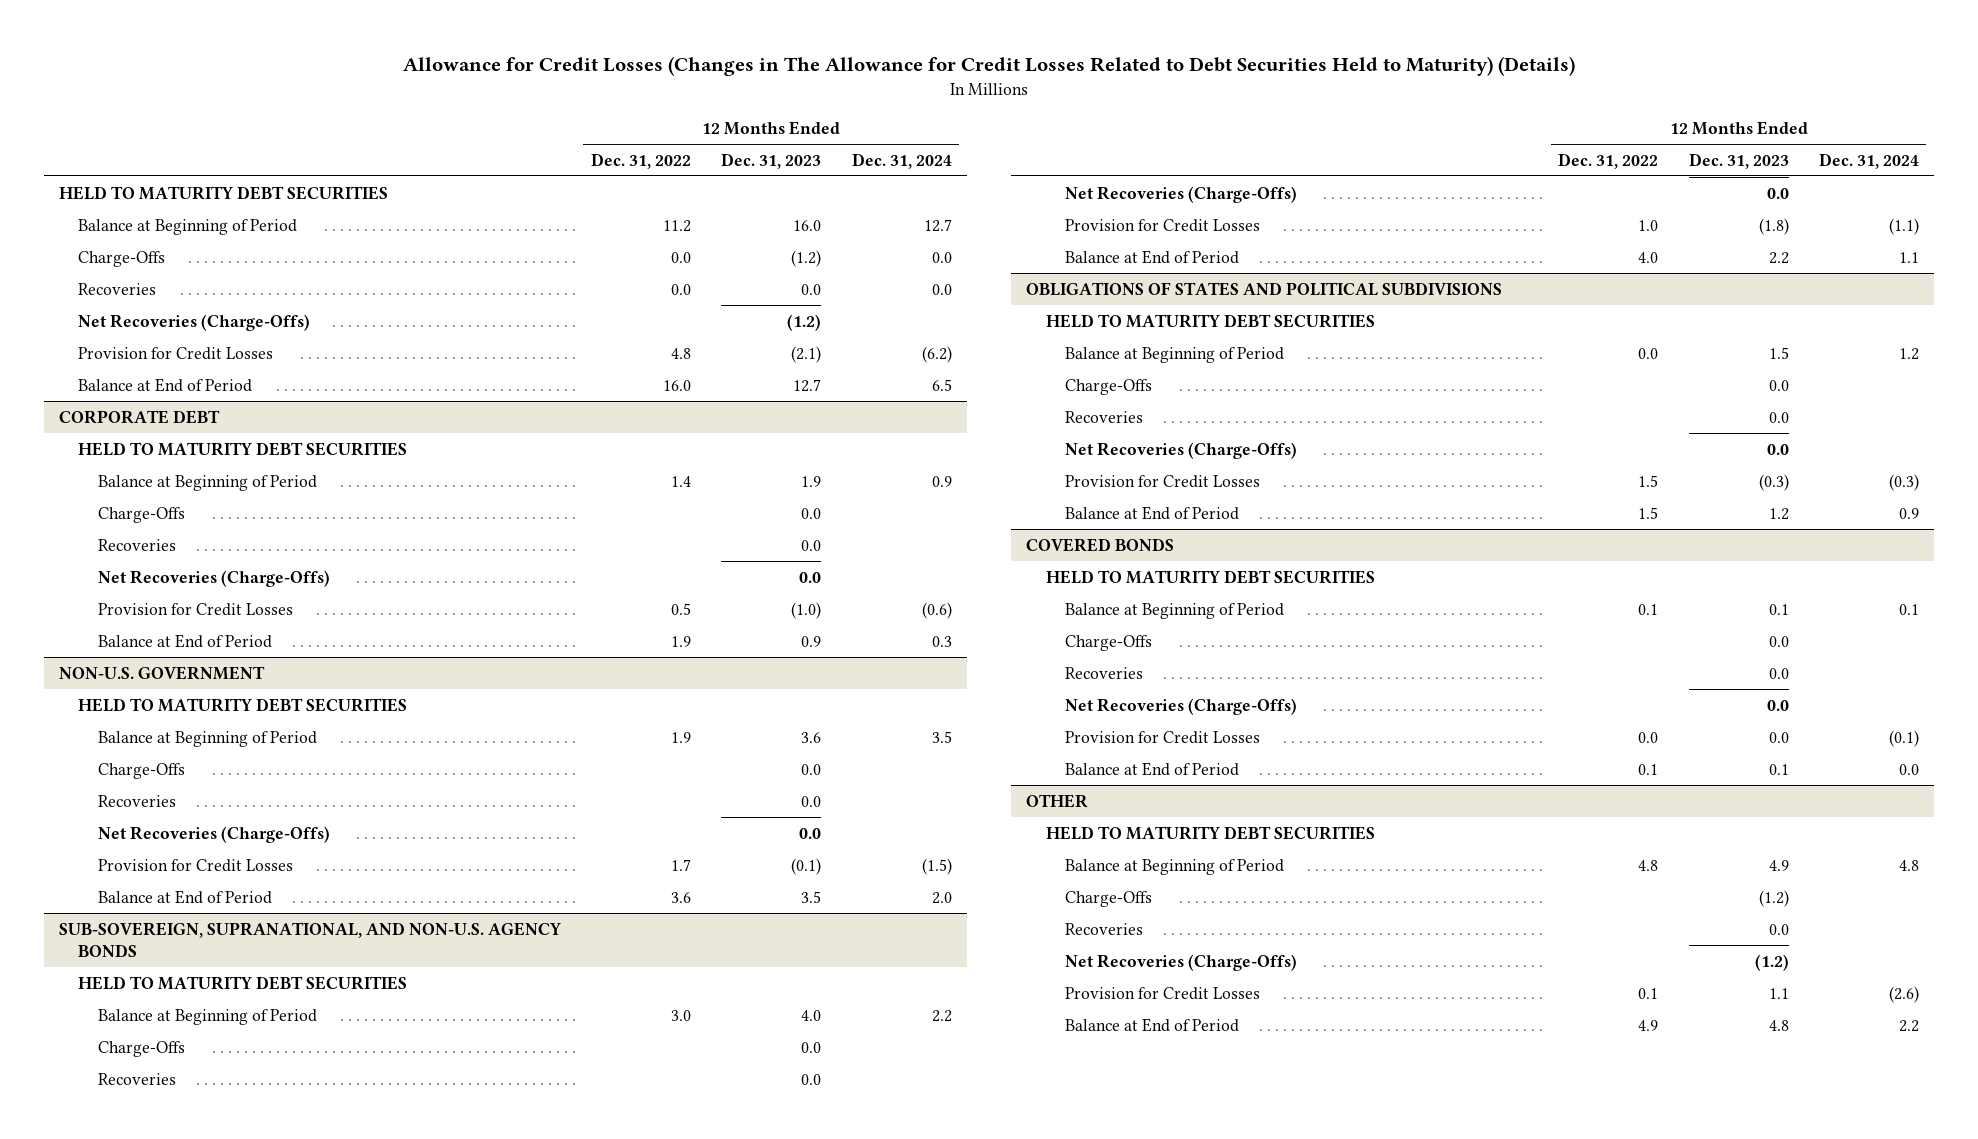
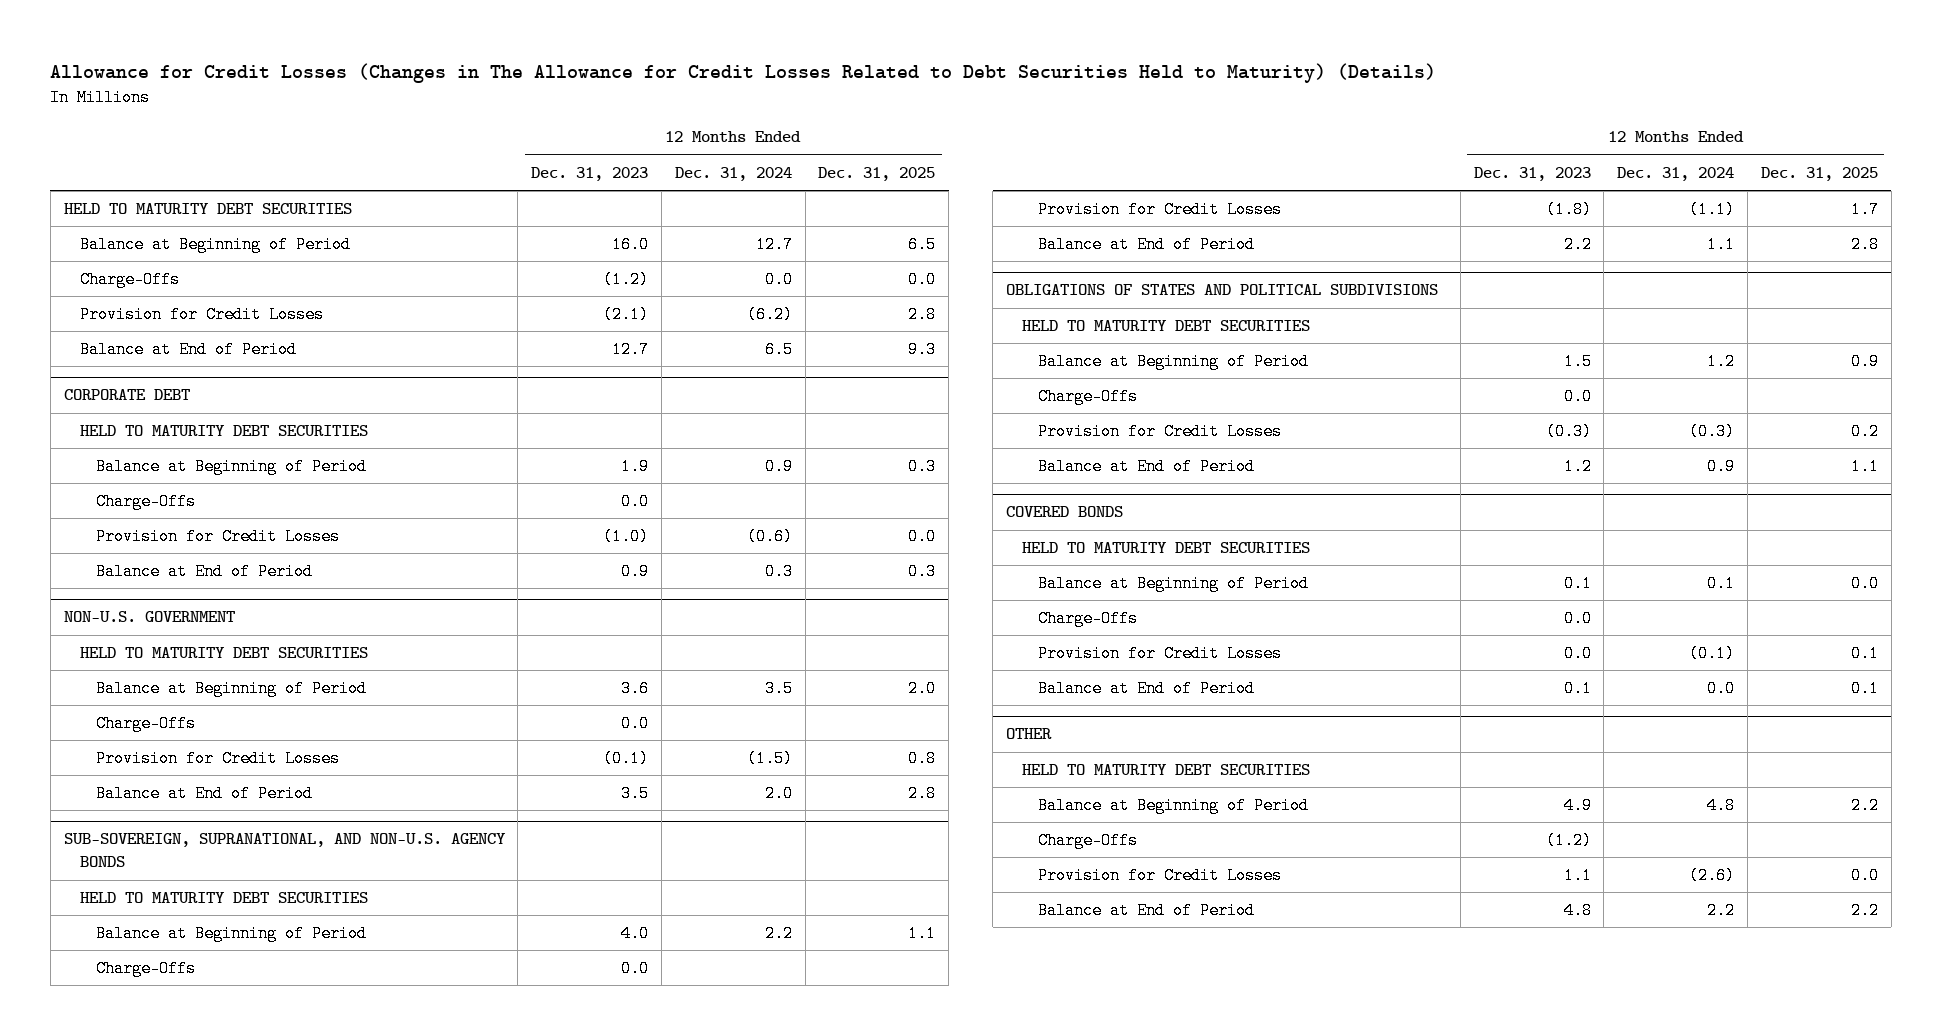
- | 12 Months Ended Dec. 31, 2022 | 12 Months Ended Dec. 31, 2023 | 12 Months Ended Dec. 31, 2024
+ | 12 Months Ended Dec. 31, 2023 | 12 Months Ended Dec. 31, 2024 | 12 Months Ended Dec. 31, 2025
- Recoveries | 0.0 | 0.0 | 0.0
- Net Recoveries (Charge-Offs) | | (1.2) |
@ CORPORATE DEBT
- Recoveries | | 0.0 |
- Net Recoveries (Charge-Offs) | | 0.0 |
@ NON-U.S. GOVERNMENT
- Recoveries | | 0.0 |
- Net Recoveries (Charge-Offs) | | 0.0 |
@ SUB-SOVEREIGN, SUPRANATIONAL, AND NON-U.S. AGENCY BONDS
- Recoveries | | 0.0 |
- Net Recoveries (Charge-Offs) | | 0.0 |
@ OBLIGATIONS OF STATES AND POLITICAL SUBDIVISIONS
- Recoveries | | 0.0 |
- Net Recoveries (Charge-Offs) | | 0.0 |
@ COVERED BONDS
- Recoveries | | 0.0 |
- Net Recoveries (Charge-Offs) | | 0.0 |
@ OTHER
- Recoveries | | 0.0 |
- Net Recoveries (Charge-Offs) | | (1.2) |

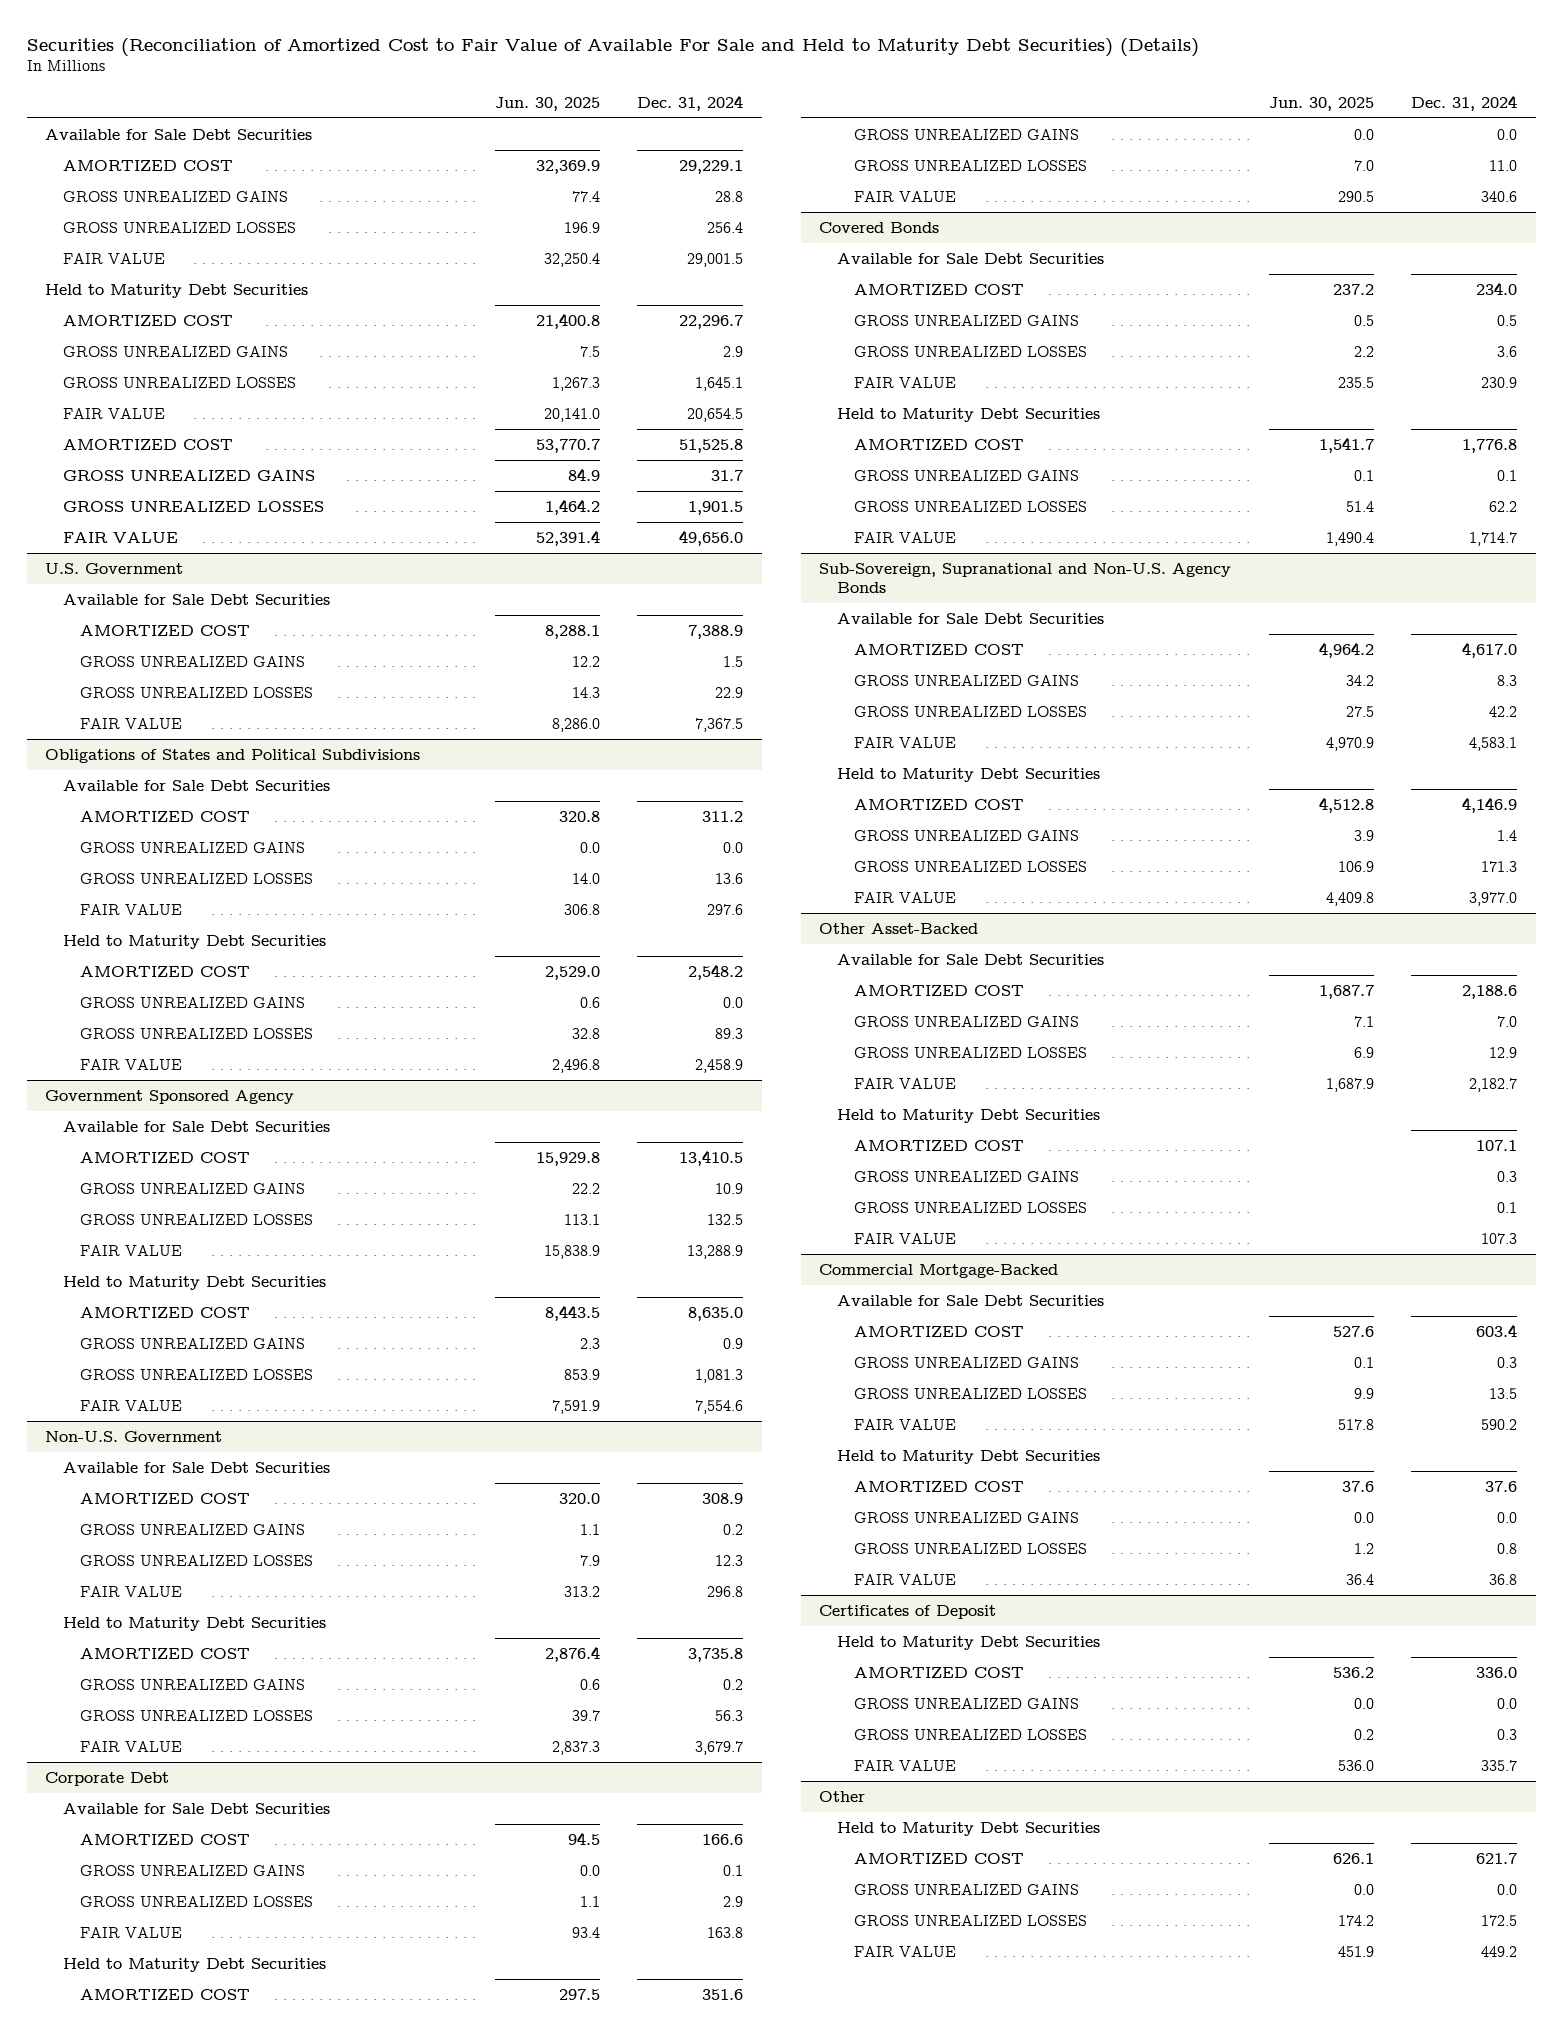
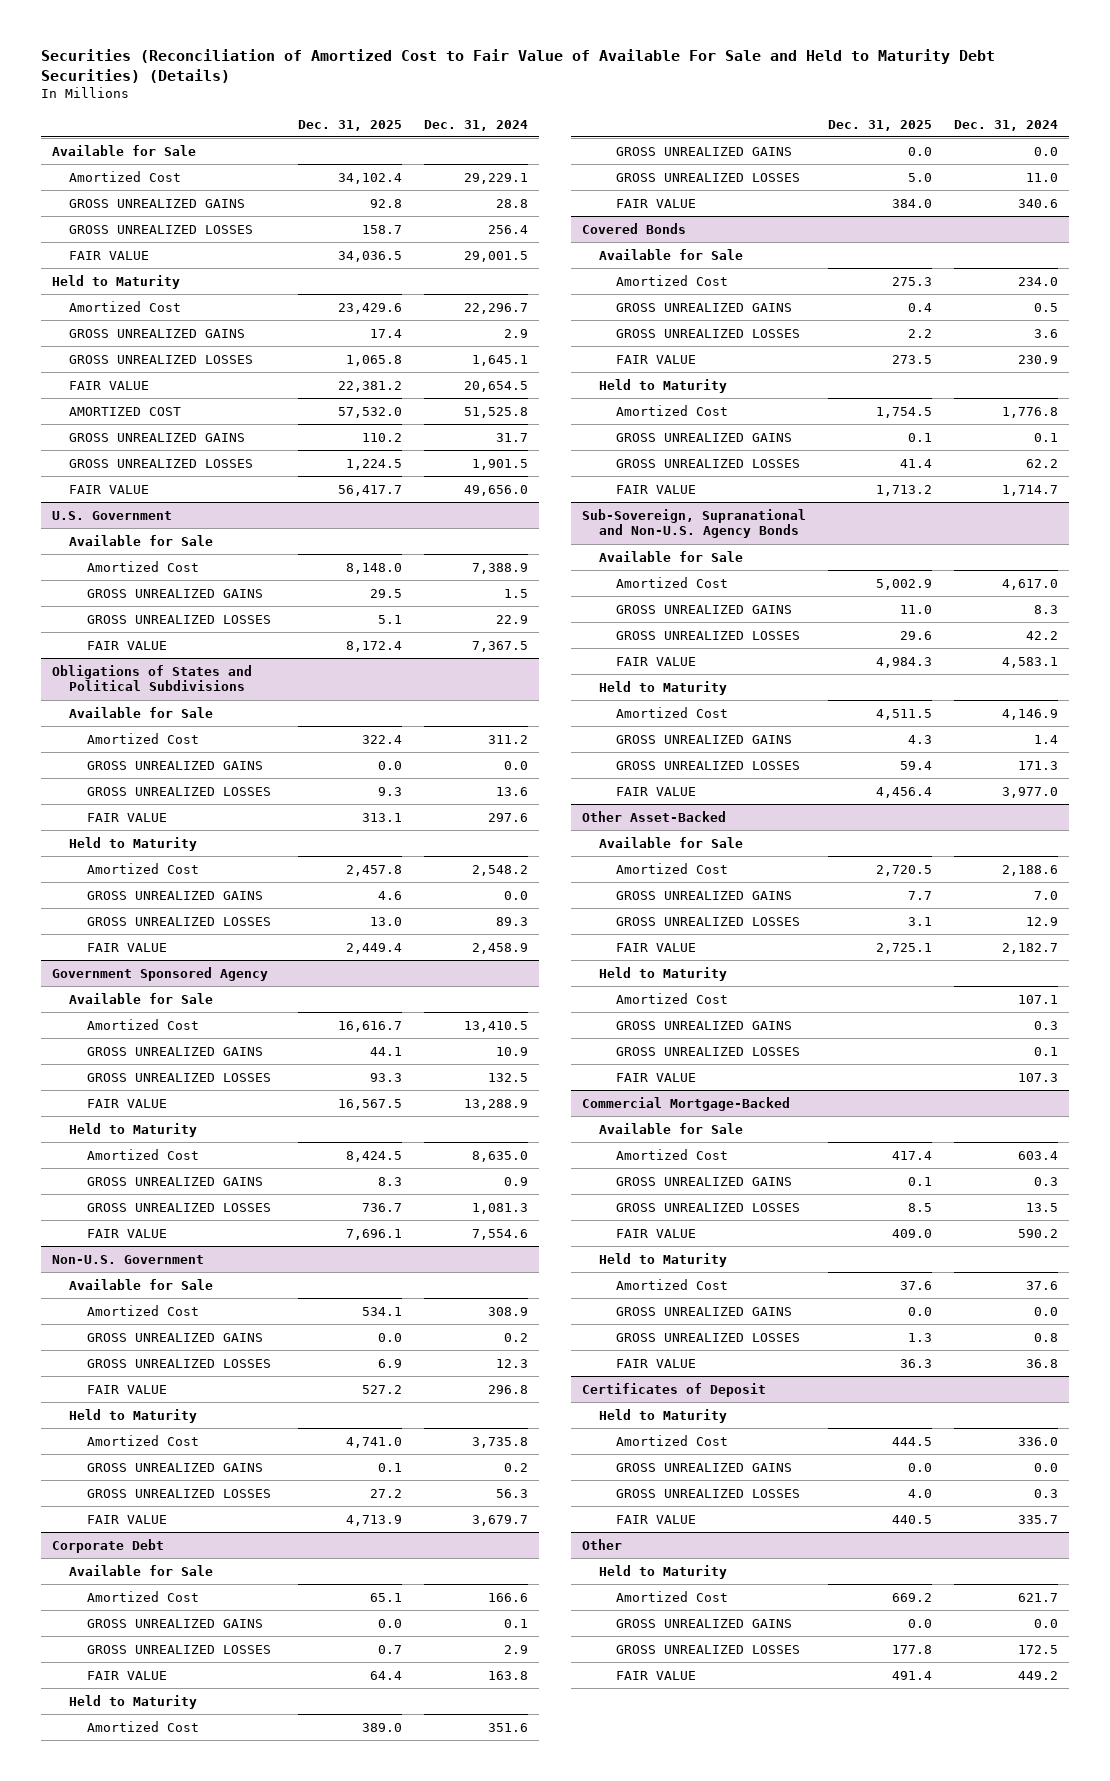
- | Jun. 30, 2025 | Dec. 31, 2024
+ | Dec. 31, 2025 | Dec. 31, 2024
- Available for Sale Debt Securities
- AMORTIZED COST | 32,369.9 | 29,229.1
+ Available for Sale
+ Amortized Cost | 34,102.4 | 29,229.1
- Held to Maturity Debt Securities
- AMORTIZED COST | 21,400.8 | 22,296.7
+ Held to Maturity
+ Amortized Cost | 23,429.6 | 22,296.7
@ U.S. Government
- Available for Sale Debt Securities
- AMORTIZED COST | 8,288.1 | 7,388.9
+ Available for Sale
+ Amortized Cost | 8,148.0 | 7,388.9
@ Obligations of States and Political Subdivisions
- Available for Sale Debt Securities
- AMORTIZED COST | 320.8 | 311.2
+ Available for Sale
+ Amortized Cost | 322.4 | 311.2
- Held to Maturity Debt Securities
- AMORTIZED COST | 2,529.0 | 2,548.2
+ Held to Maturity
+ Amortized Cost | 2,457.8 | 2,548.2
@ Government Sponsored Agency
- Available for Sale Debt Securities
- AMORTIZED COST | 15,929.8 | 13,410.5
+ Available for Sale
+ Amortized Cost | 16,616.7 | 13,410.5
- Held to Maturity Debt Securities
- AMORTIZED COST | 8,443.5 | 8,635.0
+ Held to Maturity
+ Amortized Cost | 8,424.5 | 8,635.0
@ Non-U.S. Government
- Available for Sale Debt Securities
- AMORTIZED COST | 320.0 | 308.9
+ Available for Sale
+ Amortized Cost | 534.1 | 308.9
- Held to Maturity Debt Securities
- AMORTIZED COST | 2,876.4 | 3,735.8
+ Held to Maturity
+ Amortized Cost | 4,741.0 | 3,735.8
@ Corporate Debt
- Available for Sale Debt Securities
- AMORTIZED COST | 94.5 | 166.6
+ Available for Sale
+ Amortized Cost | 65.1 | 166.6
- Held to Maturity Debt Securities
- AMORTIZED COST | 297.5 | 351.6
+ Held to Maturity
+ Amortized Cost | 389.0 | 351.6
@ Covered Bonds
- Available for Sale Debt Securities
- AMORTIZED COST | 237.2 | 234.0
+ Available for Sale
+ Amortized Cost | 275.3 | 234.0
- Held to Maturity Debt Securities
- AMORTIZED COST | 1,541.7 | 1,776.8
+ Held to Maturity
+ Amortized Cost | 1,754.5 | 1,776.8
@ Sub-Sovereign, Supranational and Non-U.S. Agency Bonds
- Available for Sale Debt Securities
- AMORTIZED COST | 4,964.2 | 4,617.0
+ Available for Sale
+ Amortized Cost | 5,002.9 | 4,617.0
- Held to Maturity Debt Securities
- AMORTIZED COST | 4,512.8 | 4,146.9
+ Held to Maturity
+ Amortized Cost | 4,511.5 | 4,146.9
@ Other Asset-Backed
- Available for Sale Debt Securities
- AMORTIZED COST | 1,687.7 | 2,188.6
+ Available for Sale
+ Amortized Cost | 2,720.5 | 2,188.6
- Held to Maturity Debt Securities
- AMORTIZED COST | | 107.1
+ Held to Maturity
+ Amortized Cost | | 107.1
@ Commercial Mortgage-Backed
- Available for Sale Debt Securities
- AMORTIZED COST | 527.6 | 603.4
+ Available for Sale
+ Amortized Cost | 417.4 | 603.4
- Held to Maturity Debt Securities
- AMORTIZED COST | 37.6 | 37.6
+ Held to Maturity
+ Amortized Cost | 37.6 | 37.6
@ Certificates of Deposit
- Held to Maturity Debt Securities
- AMORTIZED COST | 536.2 | 336.0
+ Held to Maturity
+ Amortized Cost | 444.5 | 336.0
@ Other
- Held to Maturity Debt Securities
- AMORTIZED COST | 626.1 | 621.7
+ Held to Maturity
+ Amortized Cost | 669.2 | 621.7

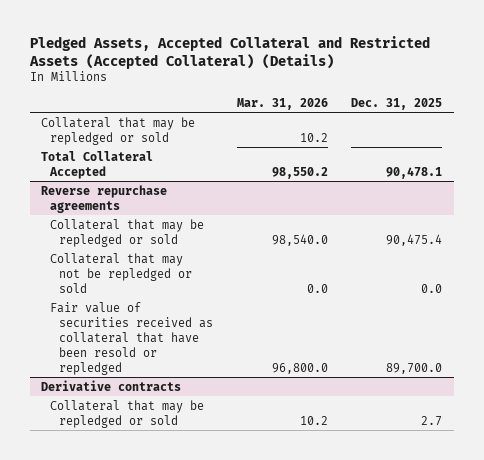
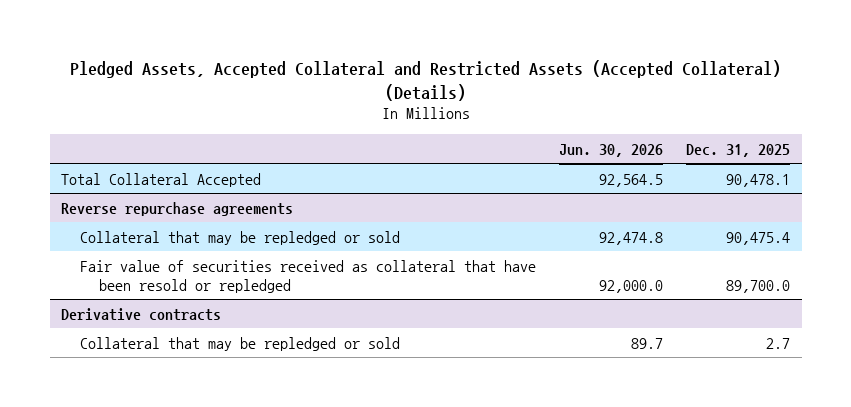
- | Mar. 31, 2026 | Dec. 31, 2025
+ | Jun. 30, 2026 | Dec. 31, 2025
- Collateral that may be repledged or sold | 10.2 |
@ Reverse repurchase agreements
- Collateral that may not be repledged or sold | 0.0 | 0.0

